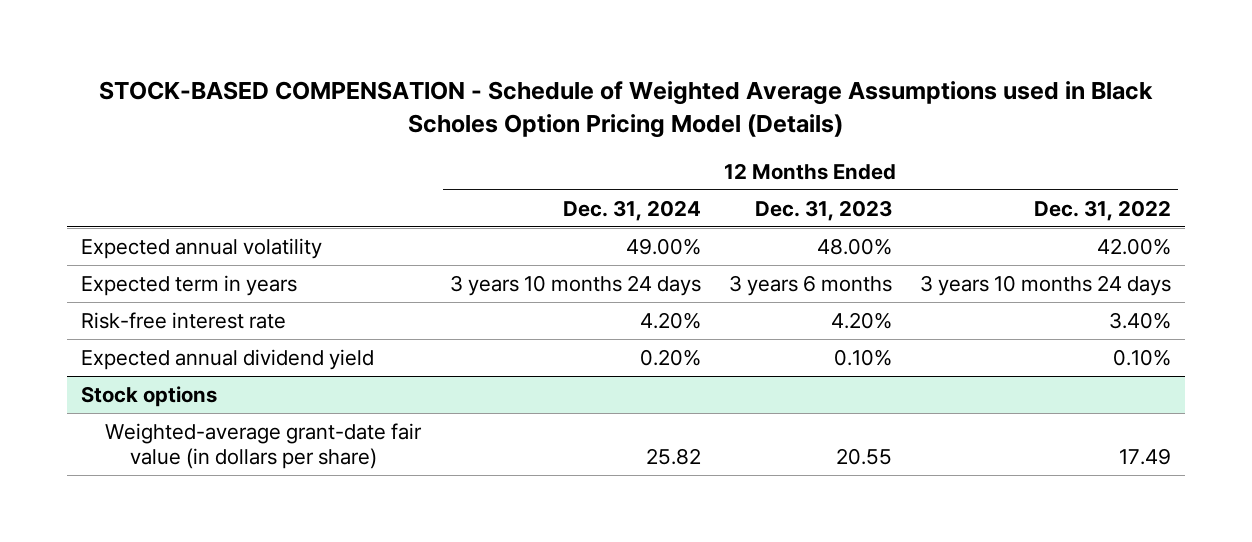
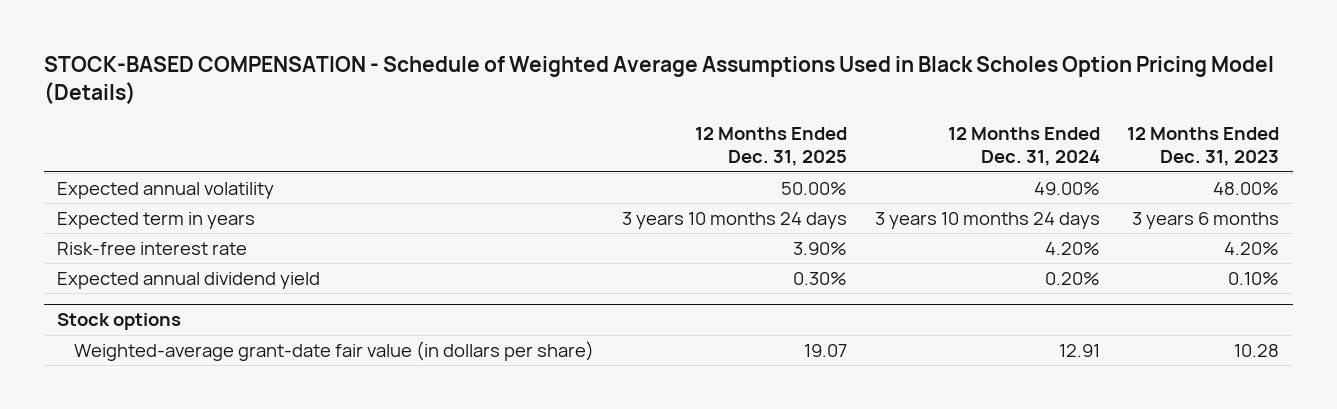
- STOCK-BASED COMPENSATION - Schedule of Weighted Average Assumptions used in Black Scholes Option Pricing Model (Details)
+ STOCK-BASED COMPENSATION - Schedule of Weighted Average Assumptions Used in Black Scholes Option Pricing Model (Details)
- | 12 Months Ended Dec. 31, 2024 | 12 Months Ended Dec. 31, 2023 | 12 Months Ended Dec. 31, 2022
+ | 12 Months Ended Dec. 31, 2025 | 12 Months Ended Dec. 31, 2024 | 12 Months Ended Dec. 31, 2023
@ Stock options
- Weighted-average grant-date fair value (in dollars per share) | 25.82 | 20.55 | 17.49
+ Weighted-average grant-date fair value (in dollars per share) | 19.07 | 12.91 | 10.28

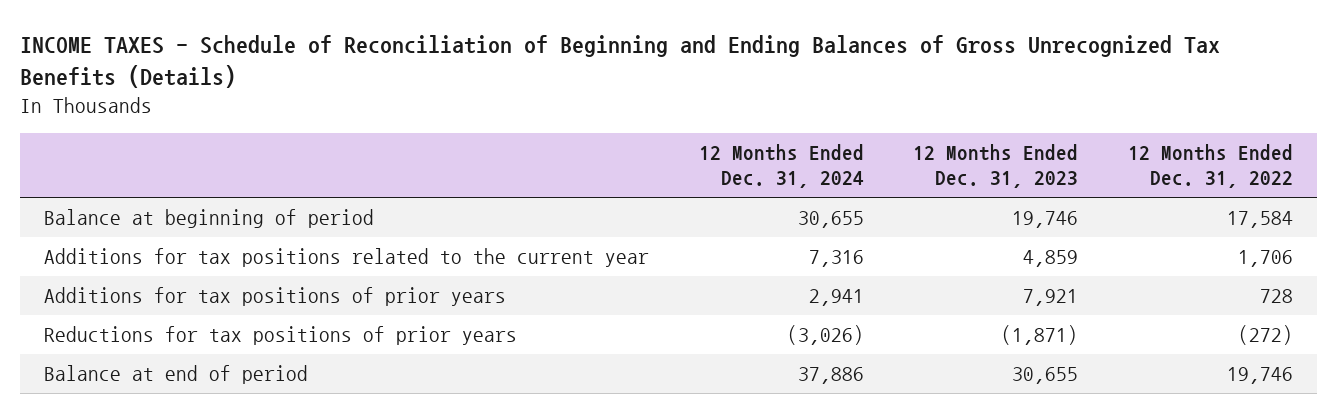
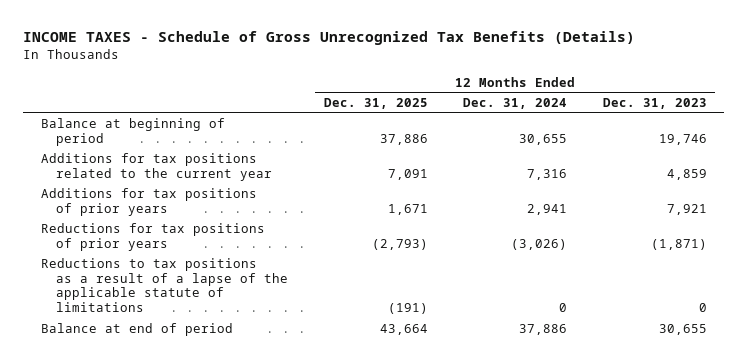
- INCOME TAXES - Schedule of Reconciliation of Beginning and Ending Balances of Gross Unrecognized Tax Benefits (Details)
+ INCOME TAXES - Schedule of Gross Unrecognized Tax Benefits (Details)
- | 12 Months Ended Dec. 31, 2024 | 12 Months Ended Dec. 31, 2023 | 12 Months Ended Dec. 31, 2022
+ | 12 Months Ended Dec. 31, 2025 | 12 Months Ended Dec. 31, 2024 | 12 Months Ended Dec. 31, 2023
+ Reductions to tax positions as a result of a lapse of the applicable statute of limitations | (191) | 0 | 0

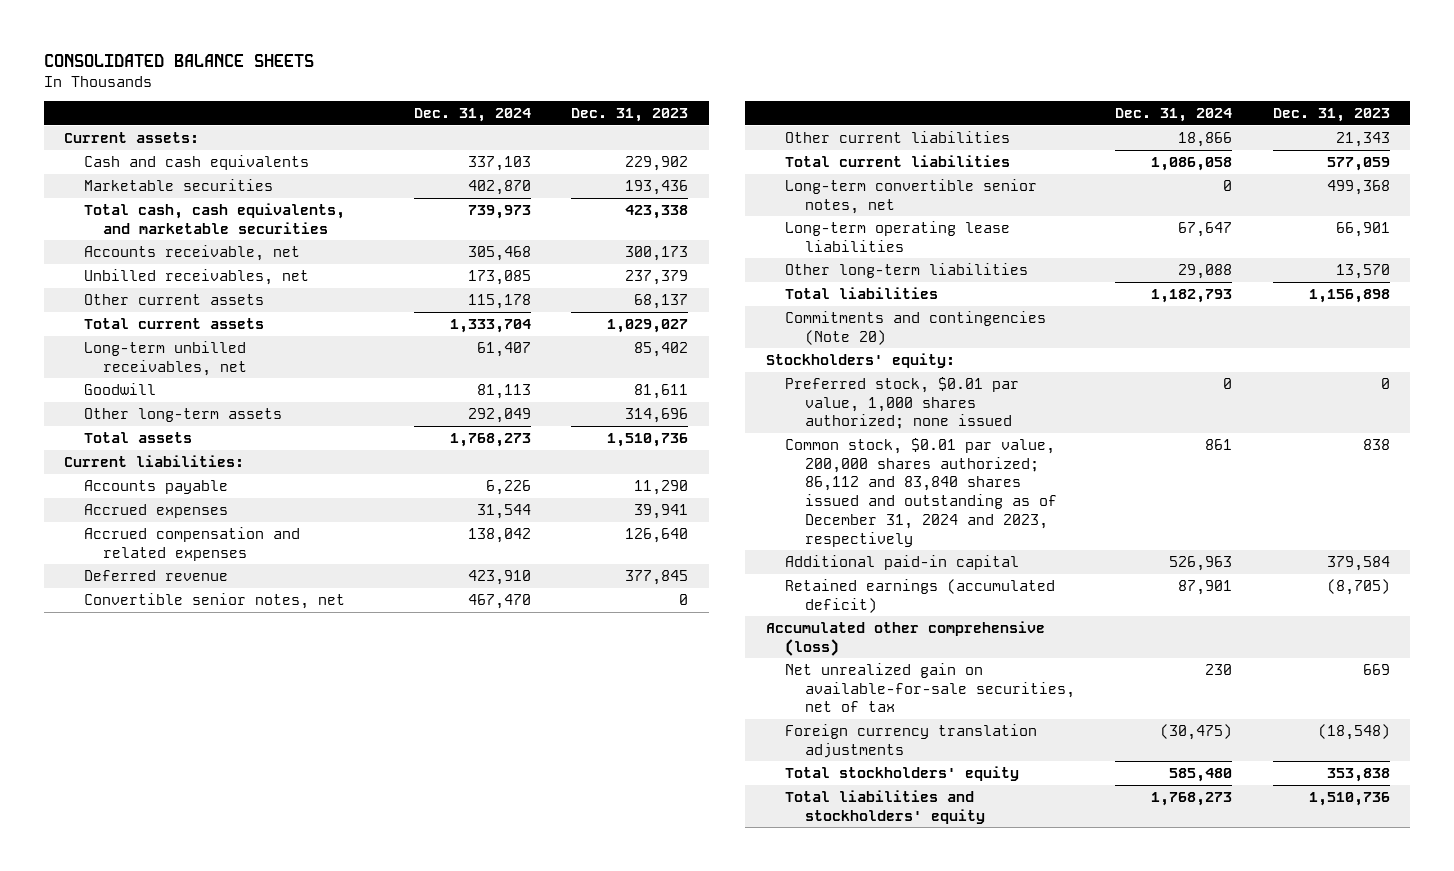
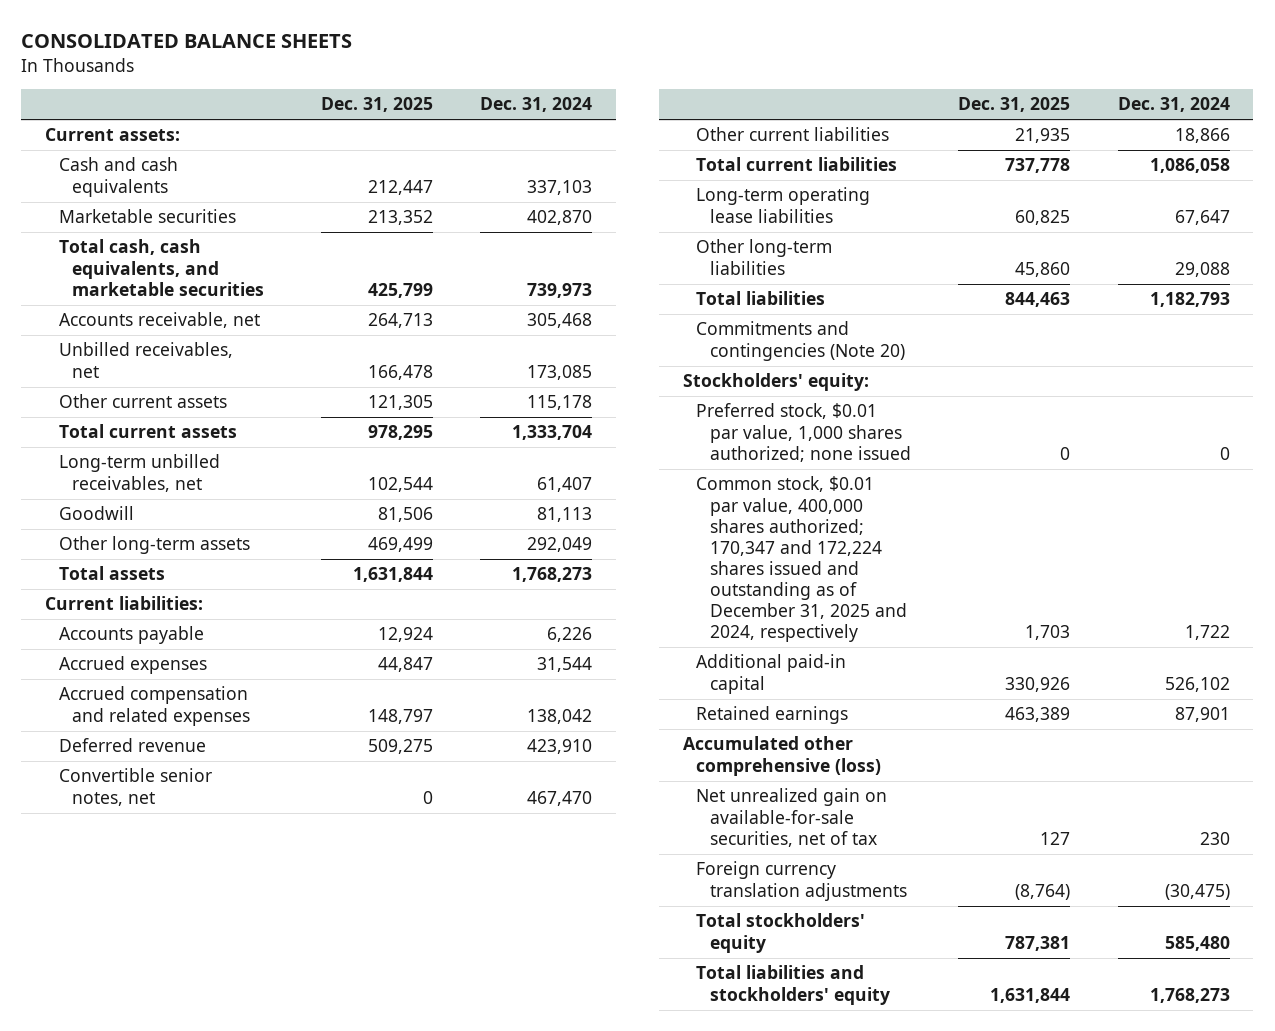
- | Dec. 31, 2024 | Dec. 31, 2023
+ | Dec. 31, 2025 | Dec. 31, 2024
- Long-term convertible senior notes, net | 0 | 499,368
- Common stock, $0.01 par value, 200,000 shares authorized; 86,112 and 83,840 shares issued and outstanding as of December 31, 2024 and 2023, respectively | 861 | 838
- Additional paid-in capital | 526,963 | 379,584
- Retained earnings (accumulated deficit) | 87,901 | (8,705)
+ Common stock, $0.01 par value, 400,000 shares authorized; 170,347 and 172,224 shares issued and outstanding as of December 31, 2025 and 2024, respectively | 1,703 | 1,722
+ Additional paid-in capital | 330,926 | 526,102
+ Retained earnings | 463,389 | 87,901

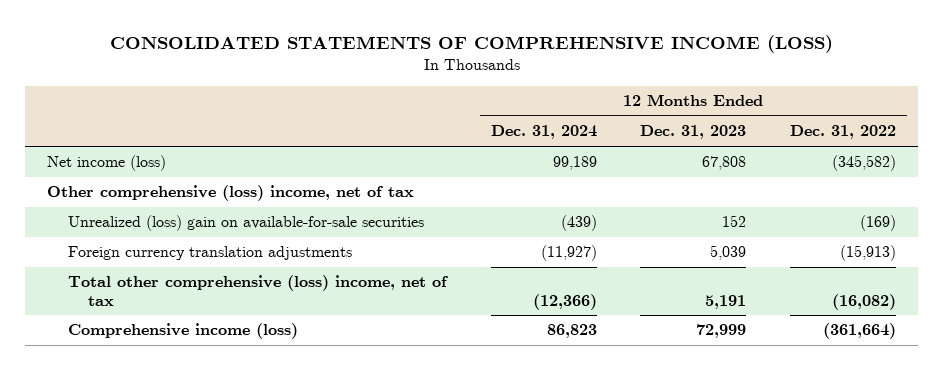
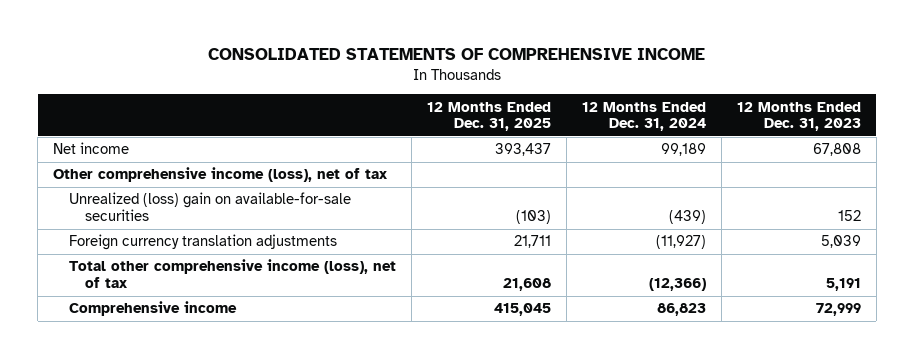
- CONSOLIDATED STATEMENTS OF COMPREHENSIVE INCOME (LOSS)
+ CONSOLIDATED STATEMENTS OF COMPREHENSIVE INCOME
- | 12 Months Ended Dec. 31, 2024 | 12 Months Ended Dec. 31, 2023 | 12 Months Ended Dec. 31, 2022
+ | 12 Months Ended Dec. 31, 2025 | 12 Months Ended Dec. 31, 2024 | 12 Months Ended Dec. 31, 2023
- Net income (loss) | 99,189 | 67,808 | (345,582)
- Other comprehensive (loss) income, net of tax
+ Net income | 393,437 | 99,189 | 67,808
+ Other comprehensive income (loss), net of tax
- Total other comprehensive (loss) income, net of tax | (12,366) | 5,191 | (16,082)
- Comprehensive income (loss) | 86,823 | 72,999 | (361,664)
+ Total other comprehensive income (loss), net of tax | 21,608 | (12,366) | 5,191
+ Comprehensive income | 415,045 | 86,823 | 72,999

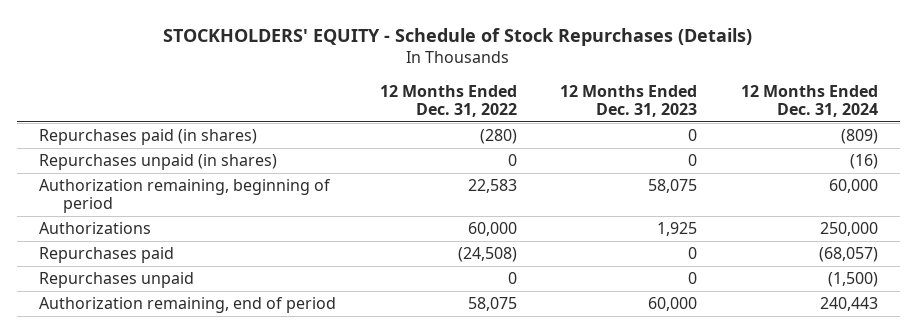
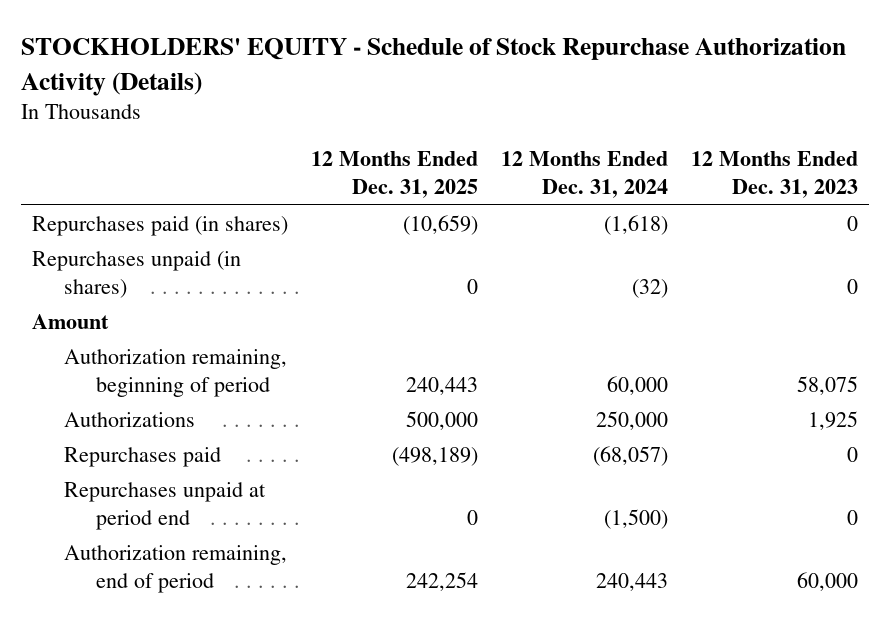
- STOCKHOLDERS' EQUITY - Schedule of Stock Repurchases (Details)
+ STOCKHOLDERS' EQUITY - Schedule of Stock Repurchase Authorization Activity (Details)
- | 12 Months Ended Dec. 31, 2022 | 12 Months Ended Dec. 31, 2023 | 12 Months Ended Dec. 31, 2024
+ | 12 Months Ended Dec. 31, 2025 | 12 Months Ended Dec. 31, 2024 | 12 Months Ended Dec. 31, 2023
- Repurchases paid (in shares) | (280) | 0 | (809)
- Repurchases unpaid (in shares) | 0 | 0 | (16)
+ Repurchases paid (in shares) | (10,659) | (1,618) | 0
+ Repurchases unpaid (in shares) | 0 | (32) | 0
+ Amount
- Repurchases unpaid | 0 | 0 | (1,500)
+ Repurchases unpaid at period end | 0 | (1,500) | 0

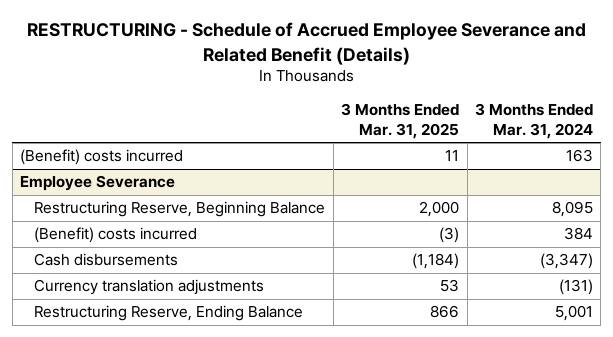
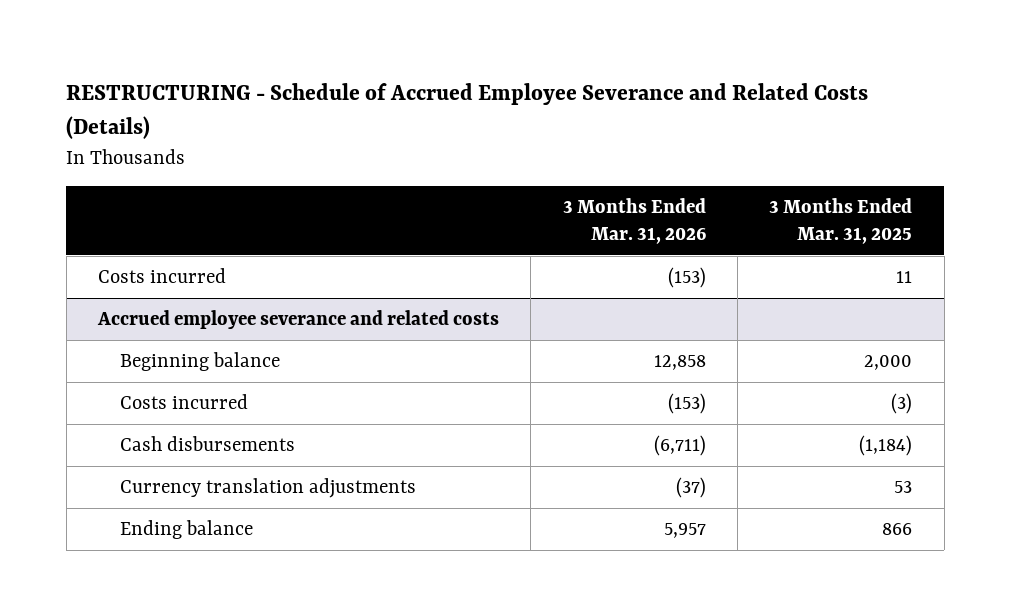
- RESTRUCTURING - Schedule of Accrued Employee Severance and Related Benefit (Details)
+ RESTRUCTURING - Schedule of Accrued Employee Severance and Related Costs (Details)
- | 3 Months Ended Mar. 31, 2025 | 3 Months Ended Mar. 31, 2024
+ | 3 Months Ended Mar. 31, 2026 | 3 Months Ended Mar. 31, 2025
- (Benefit) costs incurred | 11 | 163
- Employee Severance
- Restructuring Reserve, Beginning Balance | 2,000 | 8,095
- (Benefit) costs incurred | (3) | 384
+ Costs incurred | (153) | 11
+ Accrued employee severance and related costs
+ Beginning balance | 12,858 | 2,000
+ Costs incurred | (153) | (3)
- Restructuring Reserve, Ending Balance | 866 | 5,001
+ Ending balance | 5,957 | 866

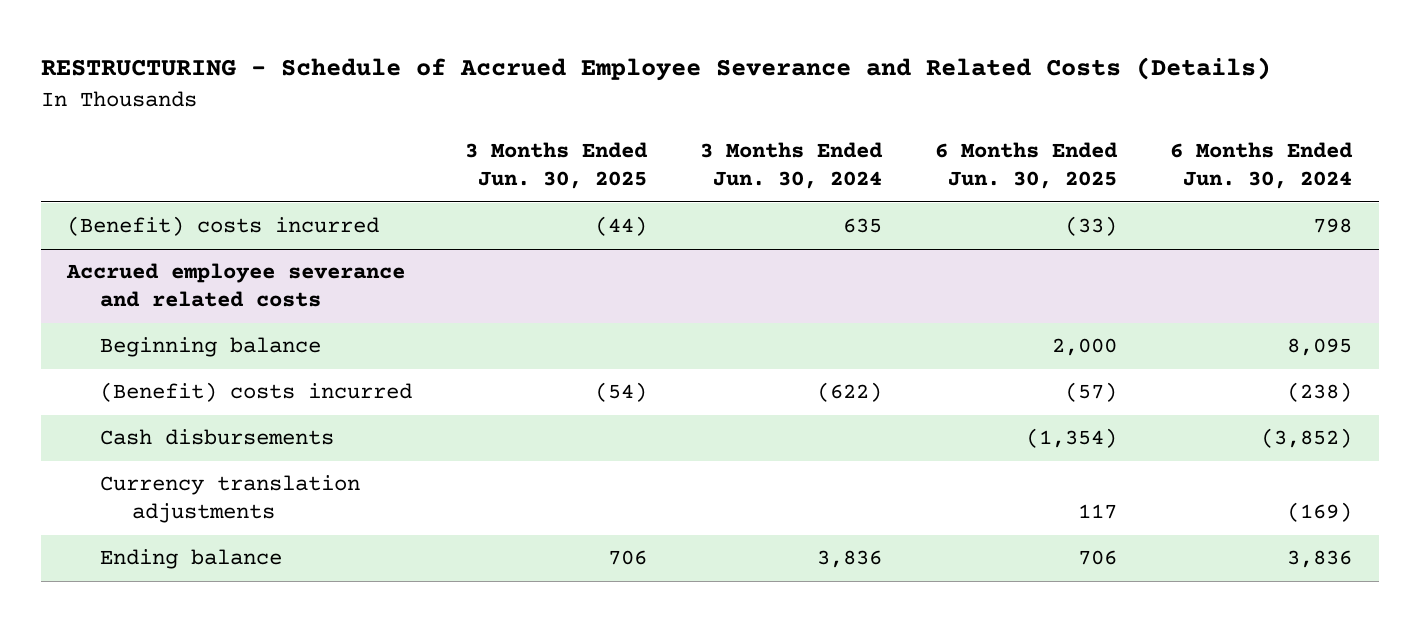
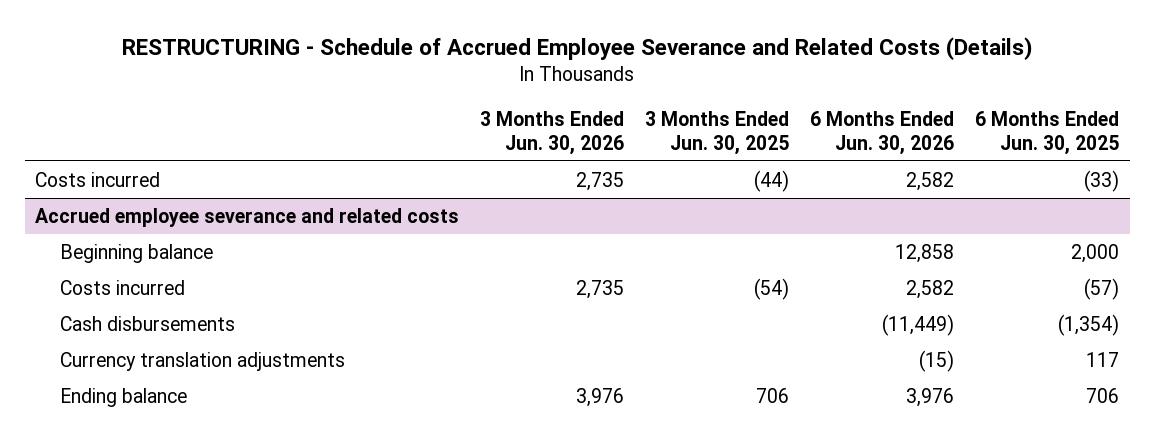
- | 3 Months Ended Jun. 30, 2025 | 3 Months Ended Jun. 30, 2024 | 6 Months Ended Jun. 30, 2025 | 6 Months Ended Jun. 30, 2024
+ | 3 Months Ended Jun. 30, 2026 | 3 Months Ended Jun. 30, 2025 | 6 Months Ended Jun. 30, 2026 | 6 Months Ended Jun. 30, 2025
- (Benefit) costs incurred | (44) | 635 | (33) | 798
+ Costs incurred | 2,735 | (44) | 2,582 | (33)
@ Accrued employee severance and related costs
- (Benefit) costs incurred | (54) | (622) | (57) | (238)
+ Costs incurred | 2,735 | (54) | 2,582 | (57)

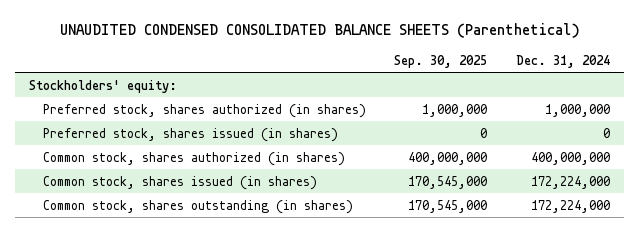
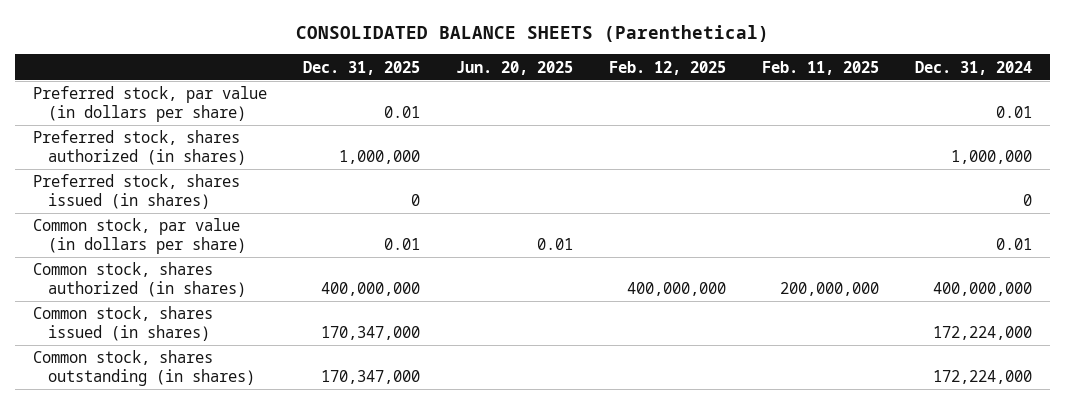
- UNAUDITED CONDENSED CONSOLIDATED BALANCE SHEETS (Parenthetical)
+ CONSOLIDATED BALANCE SHEETS (Parenthetical)
- | Sep. 30, 2025 | Dec. 31, 2024
+ | Dec. 31, 2025 | Jun. 20, 2025 | Feb. 12, 2025 | Feb. 11, 2025 | Dec. 31, 2024
- Stockholders' equity:
+ Preferred stock, par value (in dollars per share) | 0.01 | | | | 0.01
+ Common stock, par value (in dollars per share) | 0.01 | 0.01 | | | 0.01

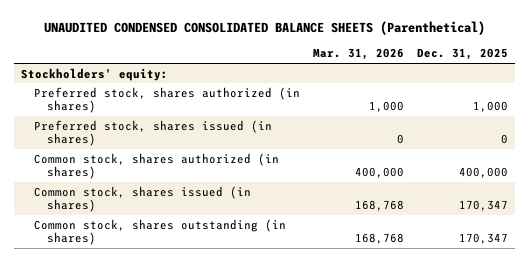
- CONSOLIDATED BALANCE SHEETS (Parenthetical)
+ UNAUDITED CONDENSED CONSOLIDATED BALANCE SHEETS (Parenthetical)
- | Dec. 31, 2025 | Jun. 20, 2025 | Feb. 12, 2025 | Feb. 11, 2025 | Dec. 31, 2024
+ | Mar. 31, 2026 | Dec. 31, 2025
- Preferred stock, par value (in dollars per share) | 0.01 | | | | 0.01
- Preferred stock, shares authorized (in shares) | 1,000,000 | | | | 1,000,000
+ Stockholders' equity:
+ Preferred stock, shares authorized (in shares) | 1,000 | 1,000
- Common stock, par value (in dollars per share) | 0.01 | 0.01 | | | 0.01
- Common stock, shares authorized (in shares) | 400,000,000 | | 400,000,000 | 200,000,000 | 400,000,000
- Common stock, shares issued (in shares) | 170,347,000 | | | | 172,224,000
- Common stock, shares outstanding (in shares) | 170,347,000 | | | | 172,224,000
+ Common stock, shares authorized (in shares) | 400,000 | 400,000
+ Common stock, shares issued (in shares) | 168,768 | 170,347
+ Common stock, shares outstanding (in shares) | 168,768 | 170,347

